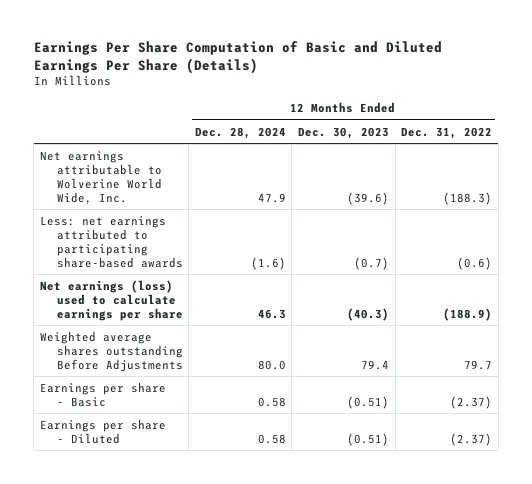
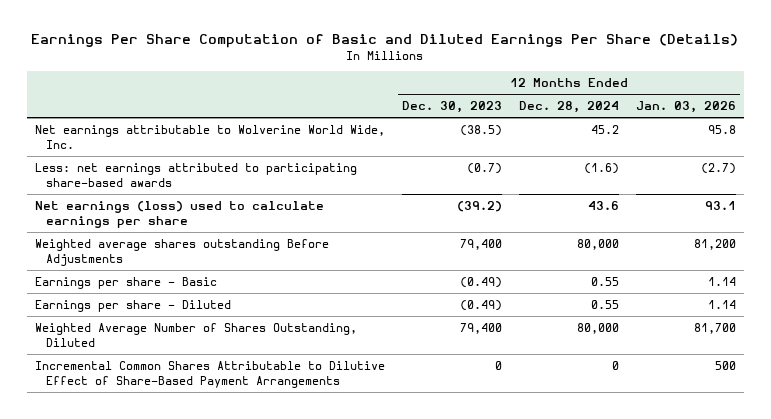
- | 12 Months Ended Dec. 28, 2024 | 12 Months Ended Dec. 30, 2023 | 12 Months Ended Dec. 31, 2022
+ | 12 Months Ended Dec. 30, 2023 | 12 Months Ended Dec. 28, 2024 | 12 Months Ended Jan. 03, 2026
- Net earnings attributable to Wolverine World Wide, Inc. | 47.9 | (39.6) | (188.3)
+ Net earnings attributable to Wolverine World Wide, Inc. | (38.5) | 45.2 | 95.8
- Net earnings (loss) used to calculate earnings per share | 46.3 | (40.3) | (188.9)
- Weighted average shares outstanding Before Adjustments | 80.0 | 79.4 | 79.7
- Earnings per share - Basic | 0.58 | (0.51) | (2.37)
- Earnings per share - Diluted | 0.58 | (0.51) | (2.37)
+ Net earnings (loss) used to calculate earnings per share | (39.2) | 43.6 | 93.1
+ Weighted average shares outstanding Before Adjustments | 79,400 | 80,000 | 81,200
+ Earnings per share - Basic | (0.49) | 0.55 | 1.14
+ Earnings per share - Diluted | (0.49) | 0.55 | 1.14
+ Weighted Average Number of Shares Outstanding, Diluted | 79,400 | 80,000 | 81,700
+ Incremental Common Shares Attributable to Dilutive Effect of Share-Based Payment Arrangements | 0 | 0 | 500

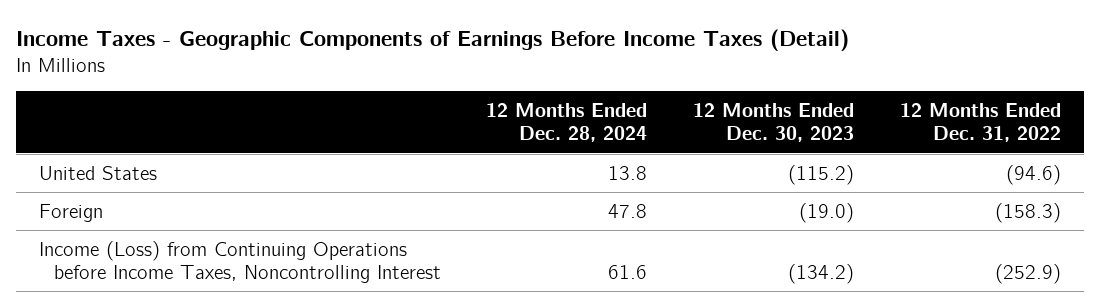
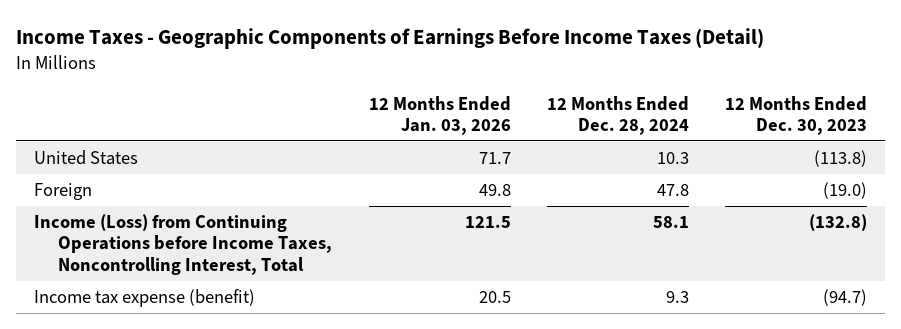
- | 12 Months Ended Dec. 28, 2024 | 12 Months Ended Dec. 30, 2023 | 12 Months Ended Dec. 31, 2022
+ | 12 Months Ended Jan. 03, 2026 | 12 Months Ended Dec. 28, 2024 | 12 Months Ended Dec. 30, 2023
- United States | 13.8 | (115.2) | (94.6)
+ United States | 71.7 | 10.3 | (113.8)
- Income (Loss) from Continuing Operations before Income Taxes, Noncontrolling Interest | 61.6 | (134.2) | (252.9)
+ Income (Loss) from Continuing Operations before Income Taxes, Noncontrolling Interest, Total | 121.5 | 58.1 | (132.8)
+ Income tax expense (benefit) | 20.5 | 9.3 | (94.7)

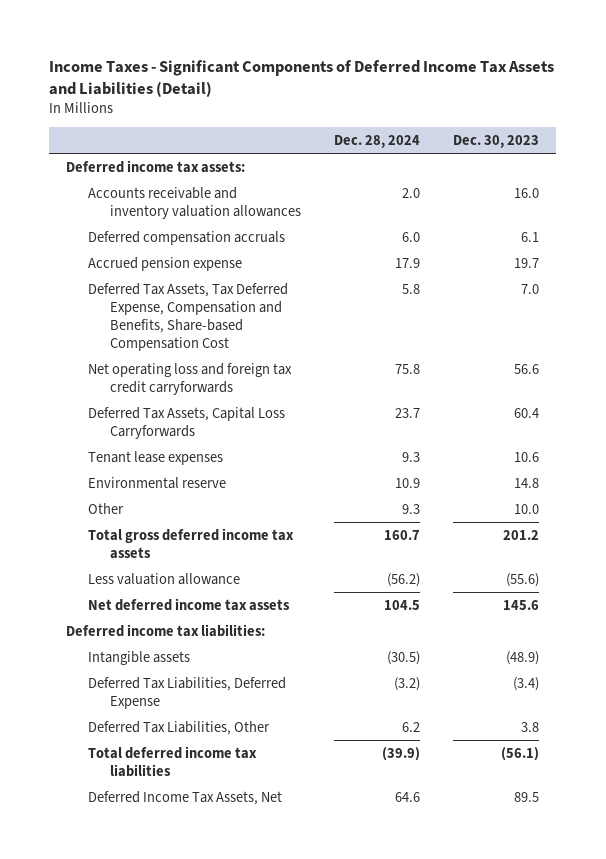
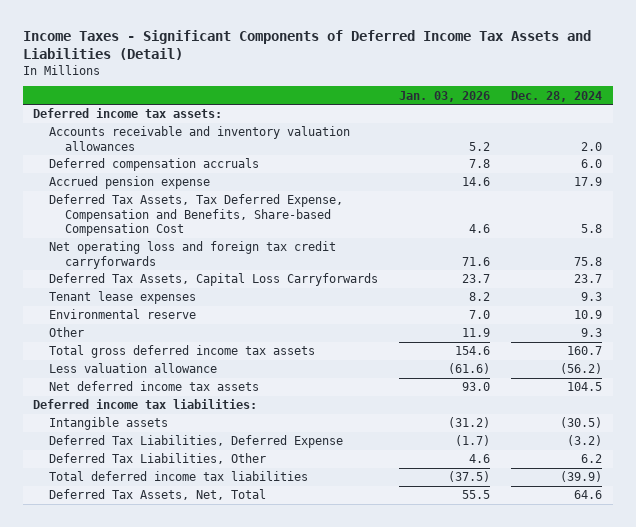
- | Dec. 28, 2024 | Dec. 30, 2023
+ | Jan. 03, 2026 | Dec. 28, 2024
- Deferred Income Tax Assets, Net | 64.6 | 89.5
+ Deferred Tax Assets, Net, Total | 55.5 | 64.6

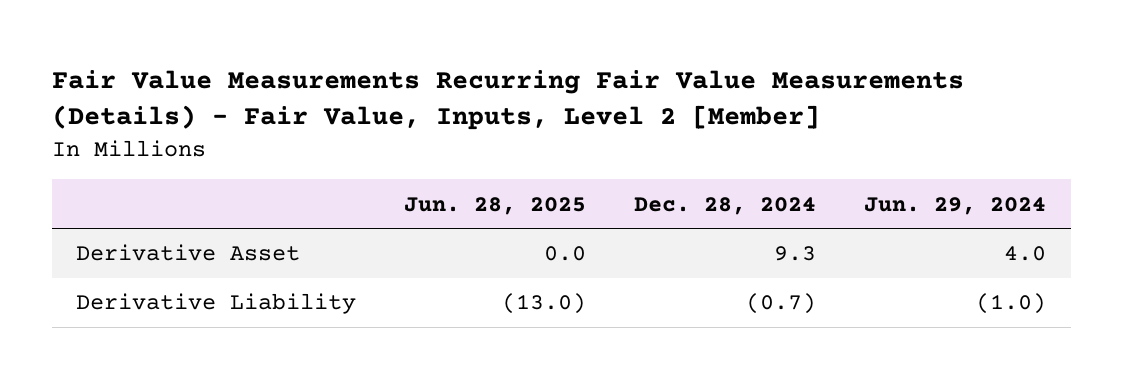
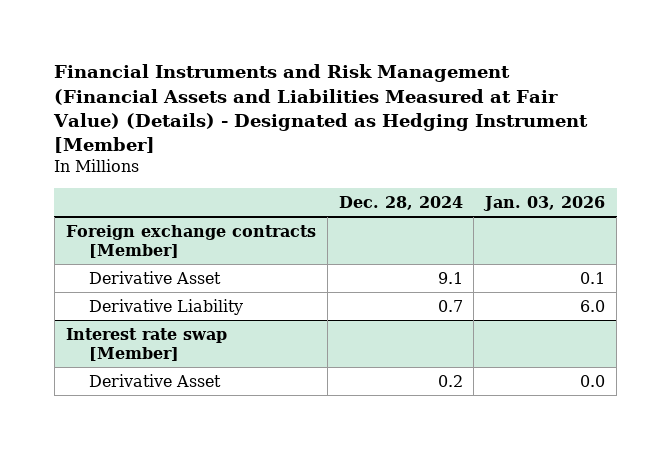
- Fair Value Measurements Recurring Fair Value Measurements (Details) - Fair Value, Inputs, Level 2 [Member]
+ Financial Instruments and Risk Management (Financial Assets and Liabilities Measured at Fair Value) (Details) - Designated as Hedging Instrument [Member]
- | Jun. 28, 2025 | Dec. 28, 2024 | Jun. 29, 2024
+ | Dec. 28, 2024 | Jan. 03, 2026
- Derivative Asset | 0.0 | 9.3 | 4.0
- Derivative Liability | (13.0) | (0.7) | (1.0)
+ Foreign exchange contracts [Member]
+ Derivative Asset | 9.1 | 0.1
+ Derivative Liability | 0.7 | 6.0
+ Interest rate swap [Member]
+ Derivative Asset | 0.2 | 0.0

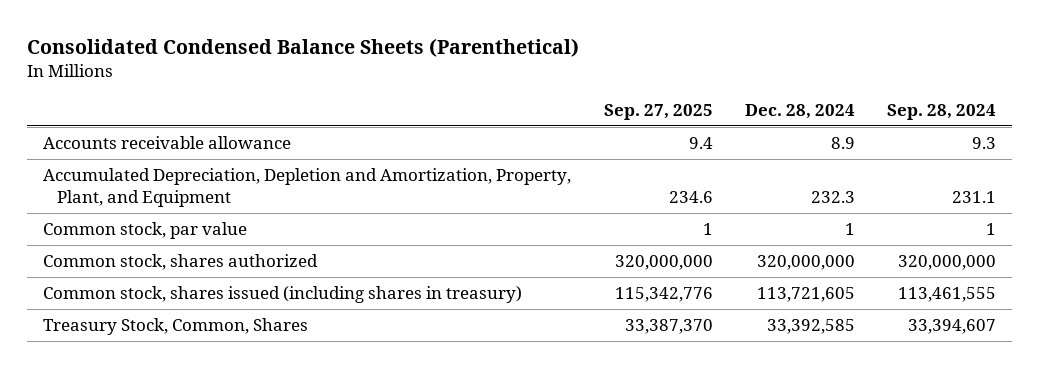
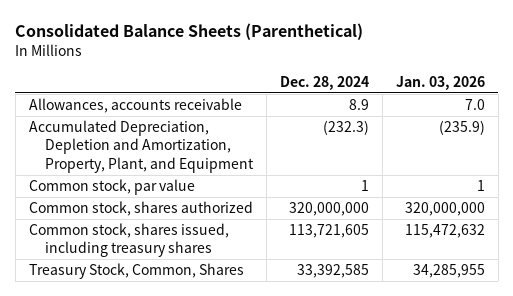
- Consolidated Condensed Balance Sheets (Parenthetical)
+ Consolidated Balance Sheets (Parenthetical)
- | Sep. 27, 2025 | Dec. 28, 2024 | Sep. 28, 2024
+ | Dec. 28, 2024 | Jan. 03, 2026
- Accounts receivable allowance | 9.4 | 8.9 | 9.3
- Accumulated Depreciation, Depletion and Amortization, Property, Plant, and Equipment | 234.6 | 232.3 | 231.1
+ Allowances, accounts receivable | 8.9 | 7.0
+ Accumulated Depreciation, Depletion and Amortization, Property, Plant, and Equipment | (232.3) | (235.9)
- Common stock, shares issued (including shares in treasury) | 115,342,776 | 113,721,605 | 113,461,555
+ Common stock, shares issued, including treasury shares | 113,721,605 | 115,472,632

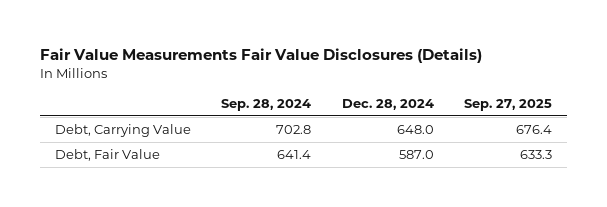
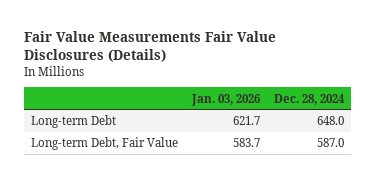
- | Sep. 28, 2024 | Dec. 28, 2024 | Sep. 27, 2025
+ | Jan. 03, 2026 | Dec. 28, 2024
- Debt, Carrying Value | 702.8 | 648.0 | 676.4
- Debt, Fair Value | 641.4 | 587.0 | 633.3
+ Long-term Debt | 621.7 | 648.0
+ Long-term Debt, Fair Value | 583.7 | 587.0

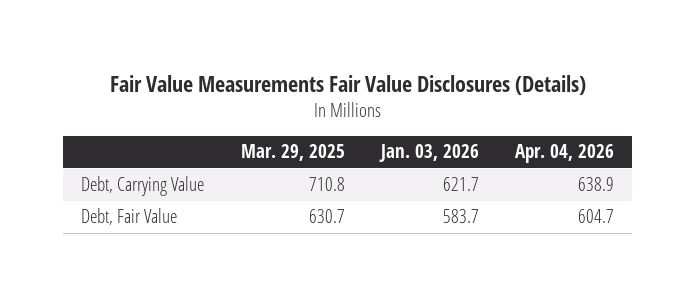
- | Jan. 03, 2026 | Dec. 28, 2024
+ | Mar. 29, 2025 | Jan. 03, 2026 | Apr. 04, 2026
- Long-term Debt | 621.7 | 648.0
- Long-term Debt, Fair Value | 583.7 | 587.0
+ Debt, Carrying Value | 710.8 | 621.7 | 638.9
+ Debt, Fair Value | 630.7 | 583.7 | 604.7

